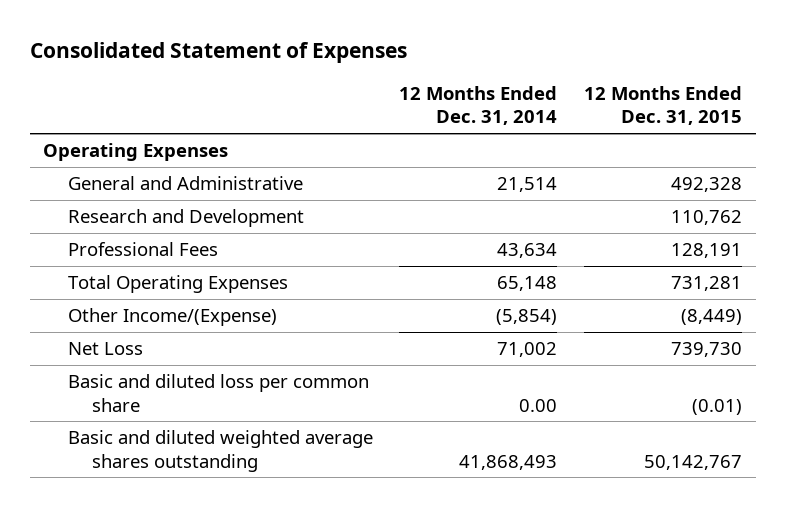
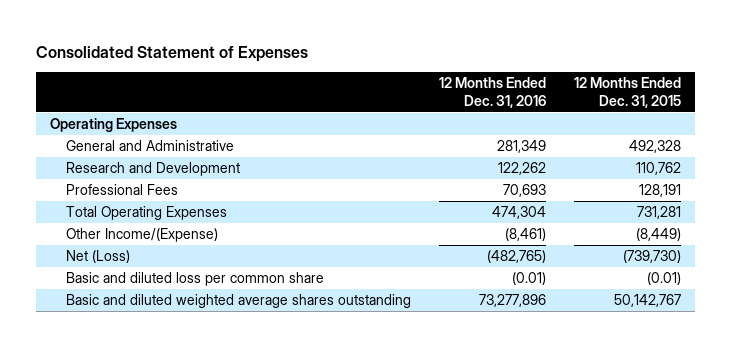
- | 12 Months Ended Dec. 31, 2014 | 12 Months Ended Dec. 31, 2015
+ | 12 Months Ended Dec. 31, 2016 | 12 Months Ended Dec. 31, 2015
- Net Loss | 71,002 | 739,730
+ Net (Loss) | (482,765) | (739,730)

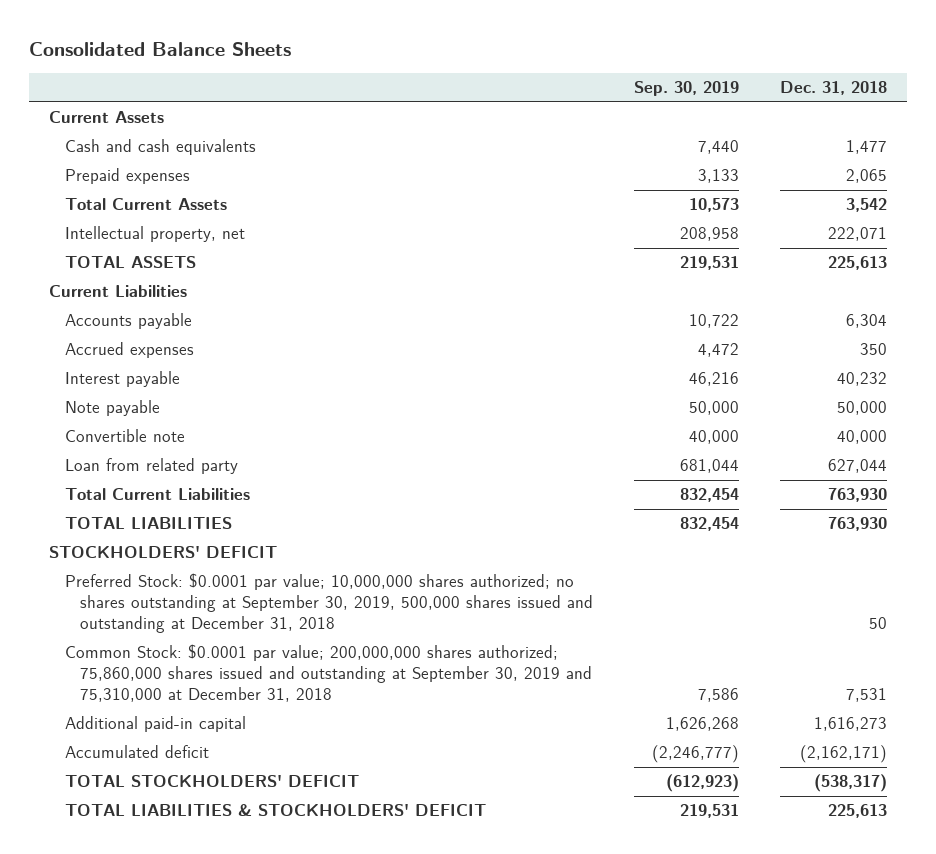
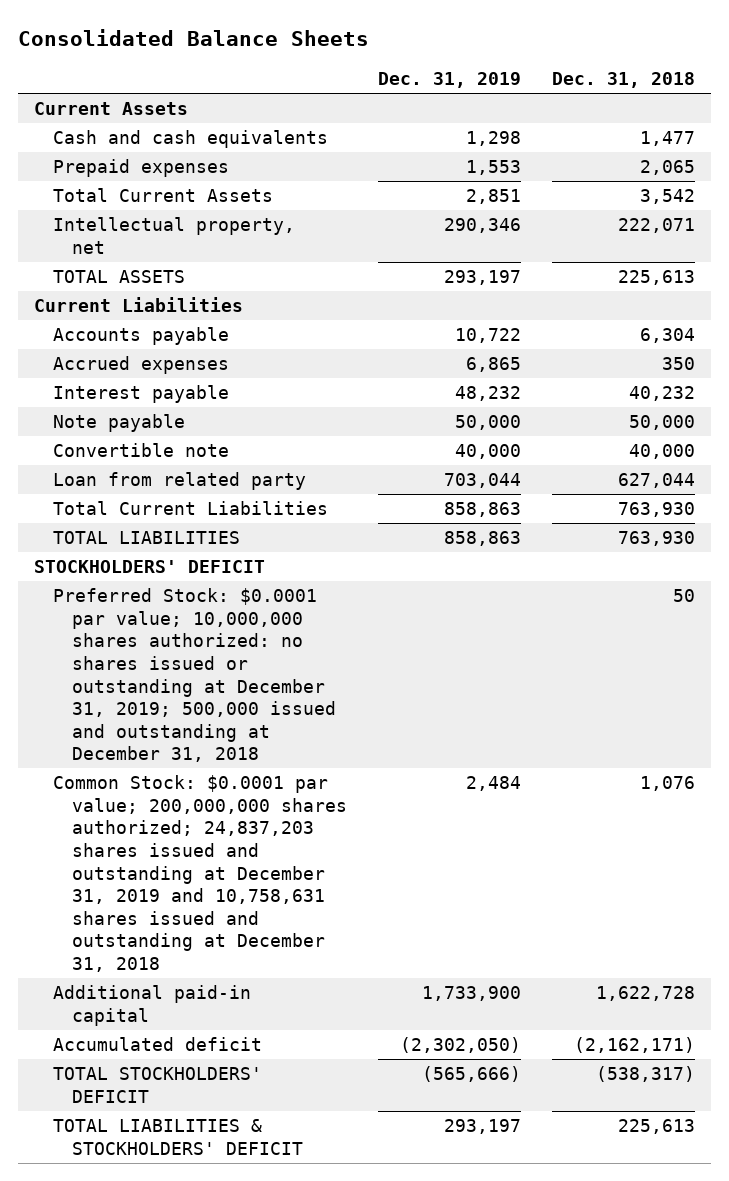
- | Sep. 30, 2019 | Dec. 31, 2018
+ | Dec. 31, 2019 | Dec. 31, 2018
- Preferred Stock: $0.0001 par value; 10,000,000 shares authorized; no shares outstanding at September 30, 2019, 500,000 shares issued and outstanding at December 31, 2018 | | 50
- Common Stock: $0.0001 par value; 200,000,000 shares authorized; 75,860,000 shares issued and outstanding at September 30, 2019 and 75,310,000 at December 31, 2018 | 7,586 | 7,531
- Additional paid-in capital | 1,626,268 | 1,616,273
+ Preferred Stock: $0.0001 par value; 10,000,000 shares authorized: no shares issued or outstanding at December 31, 2019; 500,000 issued and outstanding at December 31, 2018 | | 50
+ Common Stock: $0.0001 par value; 200,000,000 shares authorized; 24,837,203 shares issued and outstanding at December 31, 2019 and 10,758,631 shares issued and outstanding at December 31, 2018 | 2,484 | 1,076
+ Additional paid-in capital | 1,733,900 | 1,622,728

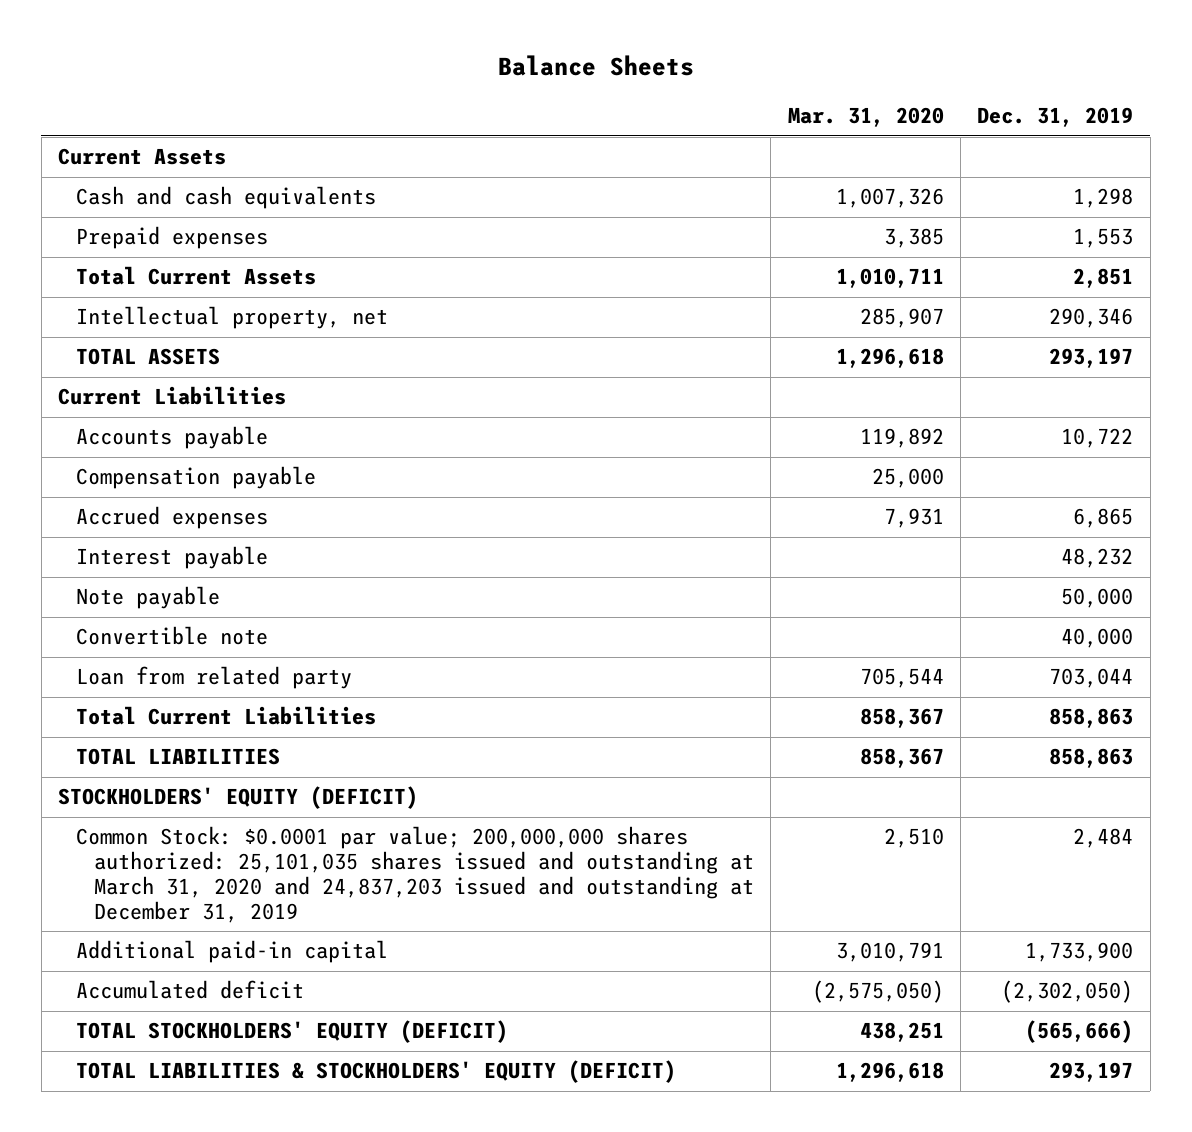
- Consolidated Balance Sheets
+ Balance Sheets
- | Dec. 31, 2019 | Dec. 31, 2018
+ | Mar. 31, 2020 | Dec. 31, 2019
+ Compensation payable | 25,000 |
- STOCKHOLDERS' DEFICIT
- Preferred Stock: $0.0001 par value; 10,000,000 shares authorized: no shares issued or outstanding at December 31, 2019; 500,000 issued and outstanding at December 31, 2018 | | 50
- Common Stock: $0.0001 par value; 200,000,000 shares authorized; 24,837,203 shares issued and outstanding at December 31, 2019 and 10,758,631 shares issued and outstanding at December 31, 2018 | 2,484 | 1,076
+ STOCKHOLDERS' EQUITY (DEFICIT)
+ Common Stock: $0.0001 par value; 200,000,000 shares authorized: 25,101,035 shares issued and outstanding at March 31, 2020 and 24,837,203 issued and outstanding at December 31, 2019 | 2,510 | 2,484
- TOTAL STOCKHOLDERS' DEFICIT | (565,666) | (538,317)
- TOTAL LIABILITIES & STOCKHOLDERS' DEFICIT | 293,197 | 225,613
+ TOTAL STOCKHOLDERS' EQUITY (DEFICIT) | 438,251 | (565,666)
+ TOTAL LIABILITIES & STOCKHOLDERS' EQUITY (DEFICIT) | 1,296,618 | 293,197

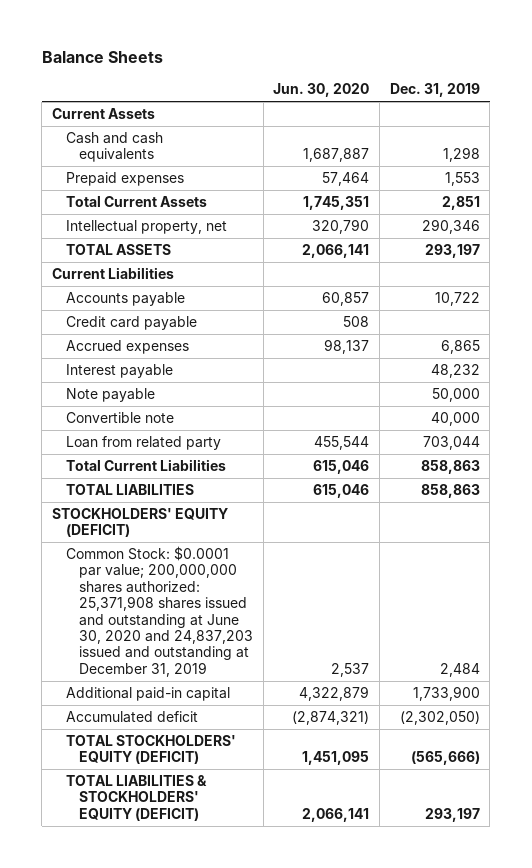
- | Mar. 31, 2020 | Dec. 31, 2019
+ | Jun. 30, 2020 | Dec. 31, 2019
- Compensation payable | 25,000 |
+ Credit card payable | 508 |
- Common Stock: $0.0001 par value; 200,000,000 shares authorized: 25,101,035 shares issued and outstanding at March 31, 2020 and 24,837,203 issued and outstanding at December 31, 2019 | 2,510 | 2,484
+ Common Stock: $0.0001 par value; 200,000,000 shares authorized: 25,371,908 shares issued and outstanding at June 30, 2020 and 24,837,203 issued and outstanding at December 31, 2019 | 2,537 | 2,484

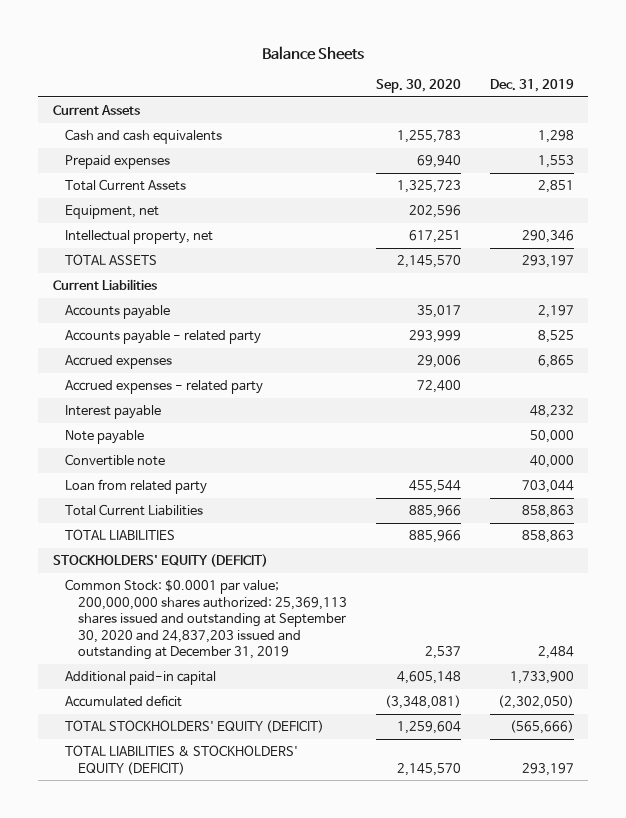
- | Jun. 30, 2020 | Dec. 31, 2019
+ | Sep. 30, 2020 | Dec. 31, 2019
+ Equipment, net | 202,596 |
- Accounts payable | 60,857 | 10,722
- Credit card payable | 508 |
+ Accounts payable | 35,017 | 2,197
+ Accounts payable - related party | 293,999 | 8,525
+ Accrued expenses - related party | 72,400 |
- Common Stock: $0.0001 par value; 200,000,000 shares authorized: 25,371,908 shares issued and outstanding at June 30, 2020 and 24,837,203 issued and outstanding at December 31, 2019 | 2,537 | 2,484
+ Common Stock: $0.0001 par value; 200,000,000 shares authorized: 25,369,113 shares issued and outstanding at September 30, 2020 and 24,837,203 issued and outstanding at December 31, 2019 | 2,537 | 2,484

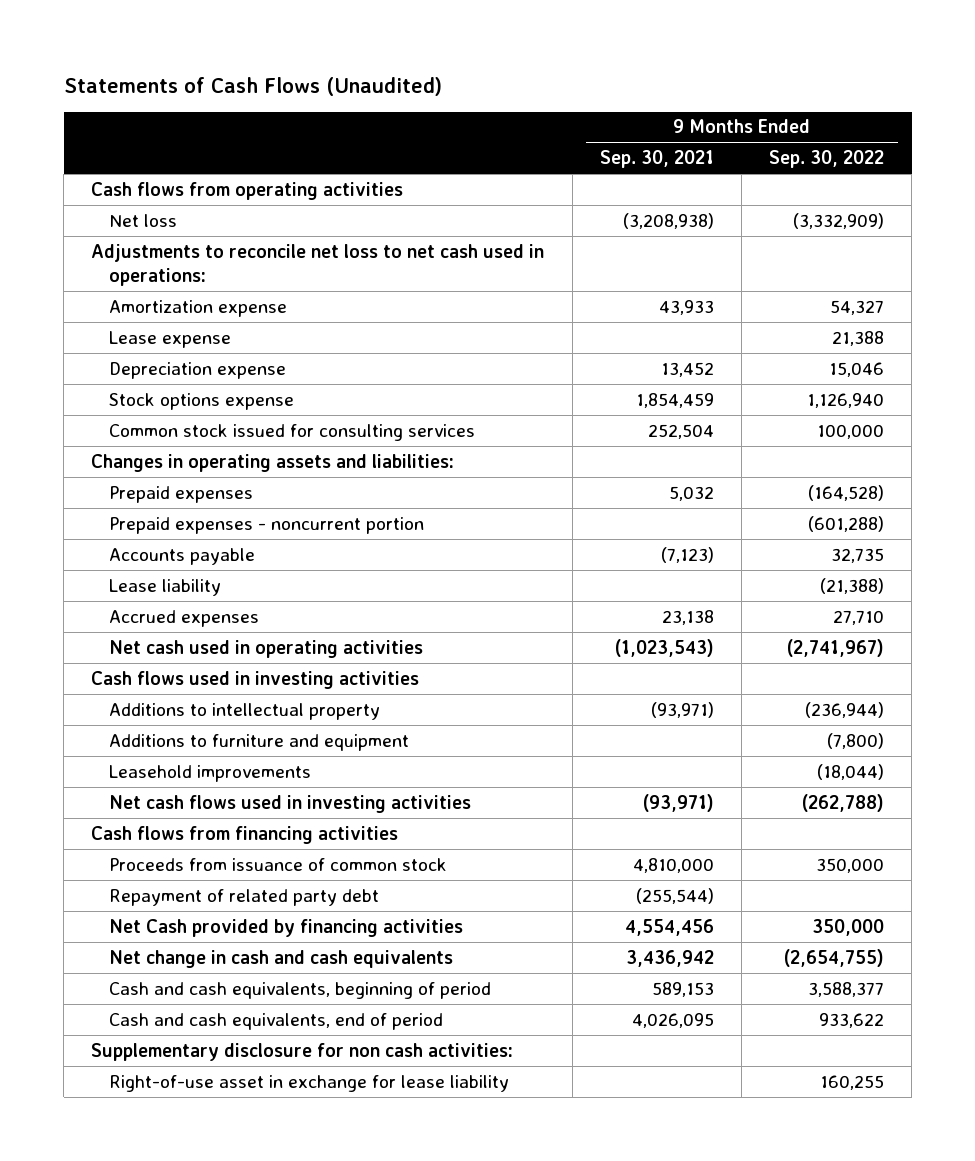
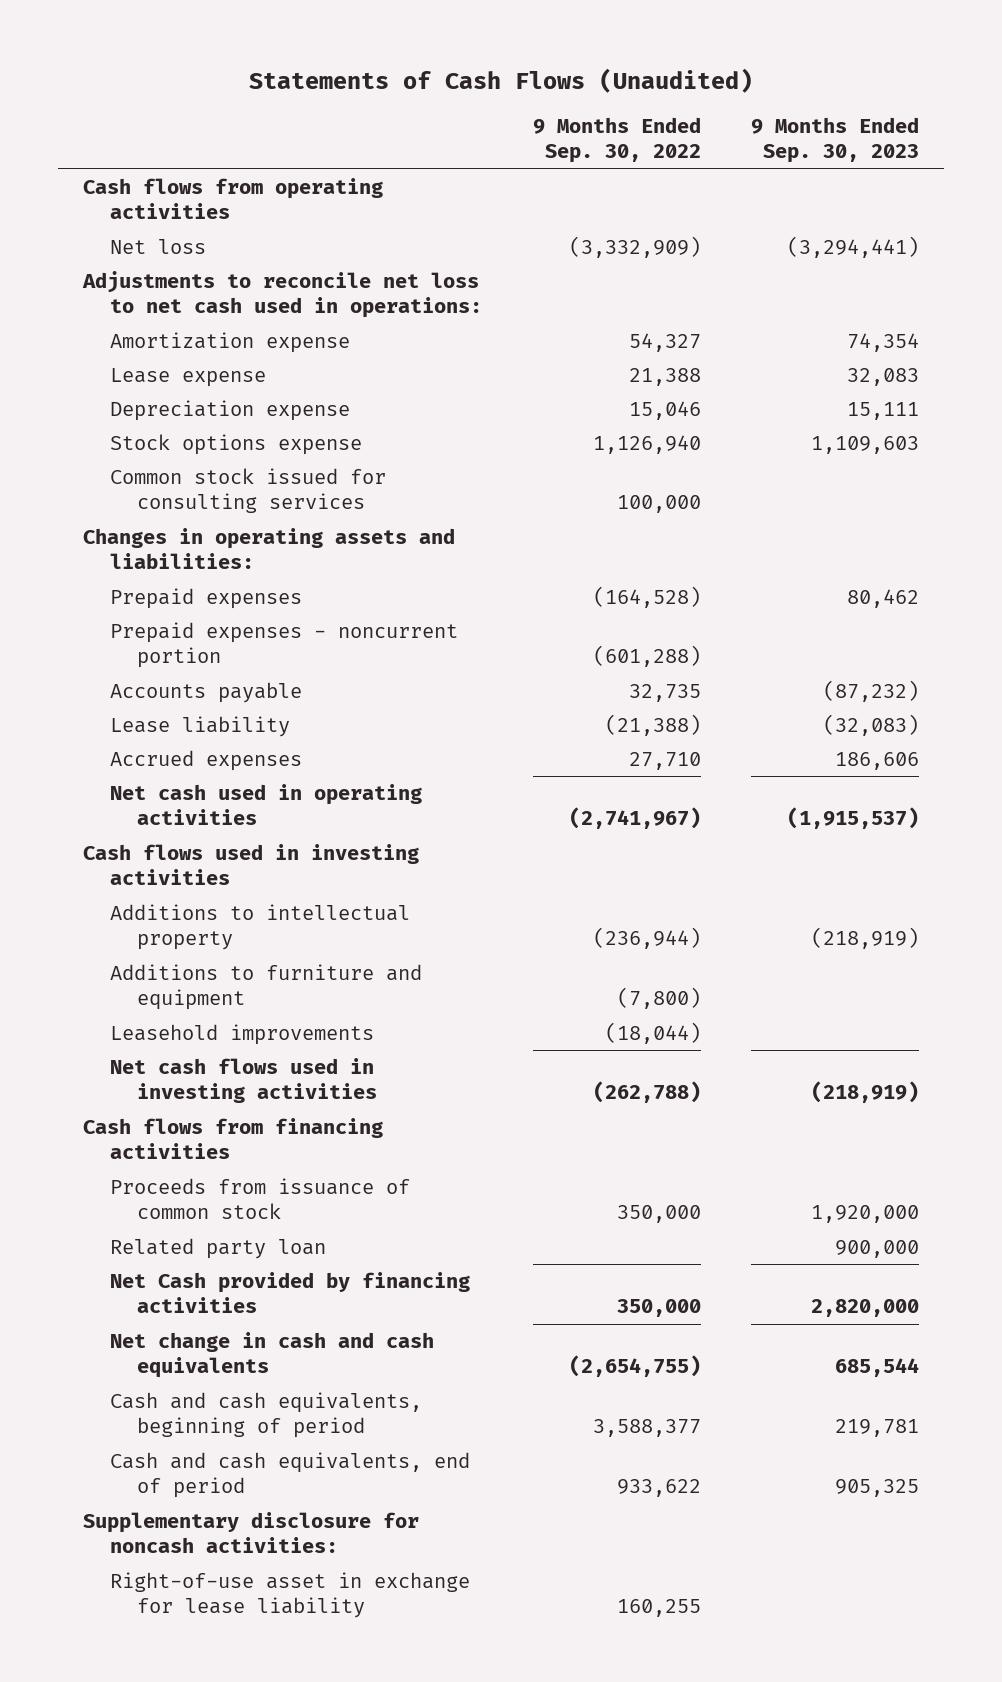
- | 9 Months Ended Sep. 30, 2021 | 9 Months Ended Sep. 30, 2022
+ | 9 Months Ended Sep. 30, 2022 | 9 Months Ended Sep. 30, 2023
- Repayment of related party debt | (255,544) |
+ Related party loan | | 900,000
- Supplementary disclosure for non cash activities:
+ Supplementary disclosure for noncash activities:

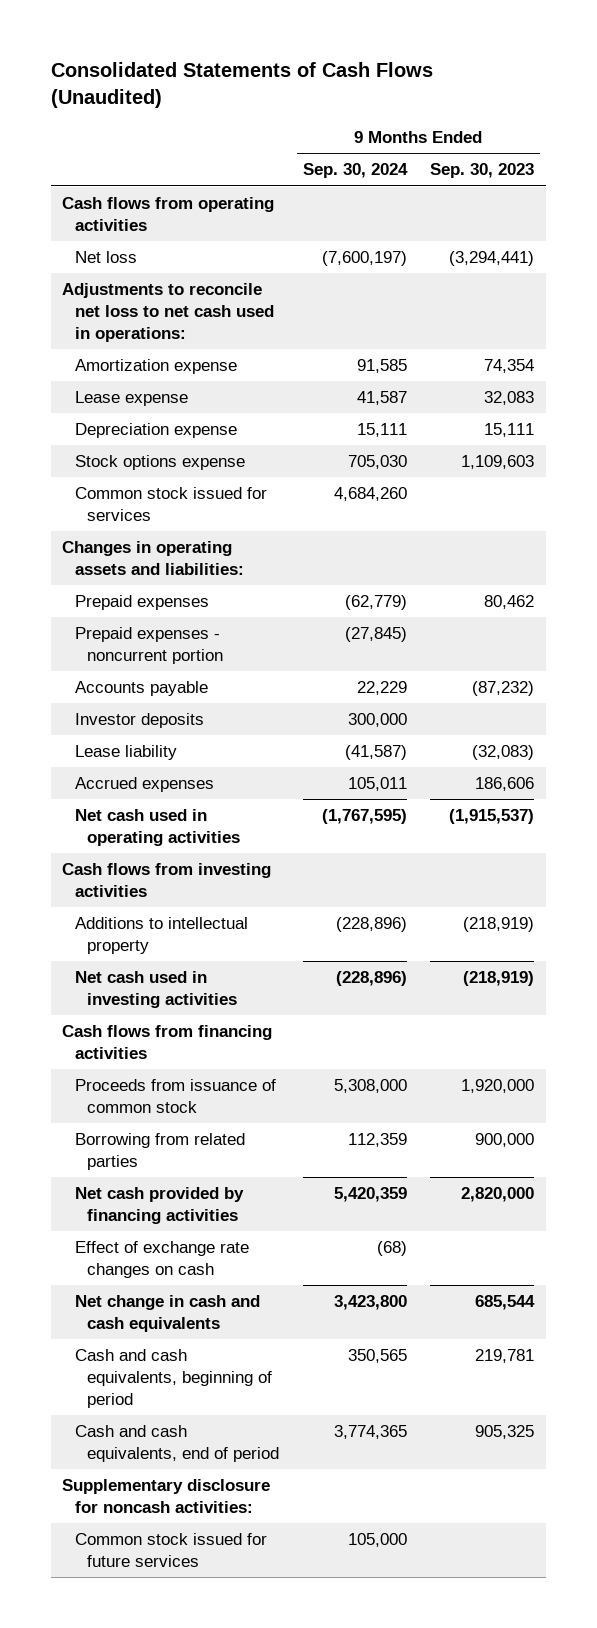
- Statements of Cash Flows (Unaudited)
+ Consolidated Statements of Cash Flows (Unaudited)
- | 9 Months Ended Sep. 30, 2022 | 9 Months Ended Sep. 30, 2023
+ | 9 Months Ended Sep. 30, 2024 | 9 Months Ended Sep. 30, 2023
- Common stock issued for consulting services | 100,000 |
+ Common stock issued for services | 4,684,260 |
+ Investor deposits | 300,000 |
- Cash flows used in investing activities
+ Cash flows from investing activities
- Additions to furniture and equipment | (7,800) |
- Leasehold improvements | (18,044) |
- Net cash flows used in investing activities | (262,788) | (218,919)
+ Net cash used in investing activities | (228,896) | (218,919)
- Related party loan | | 900,000
- Net Cash provided by financing activities | 350,000 | 2,820,000
+ Borrowing from related parties | 112,359 | 900,000
+ Net cash provided by financing activities | 5,420,359 | 2,820,000
+ Effect of exchange rate changes on cash | (68) |
- Right-of-use asset in exchange for lease liability | 160,255 |
+ Common stock issued for future services | 105,000 |

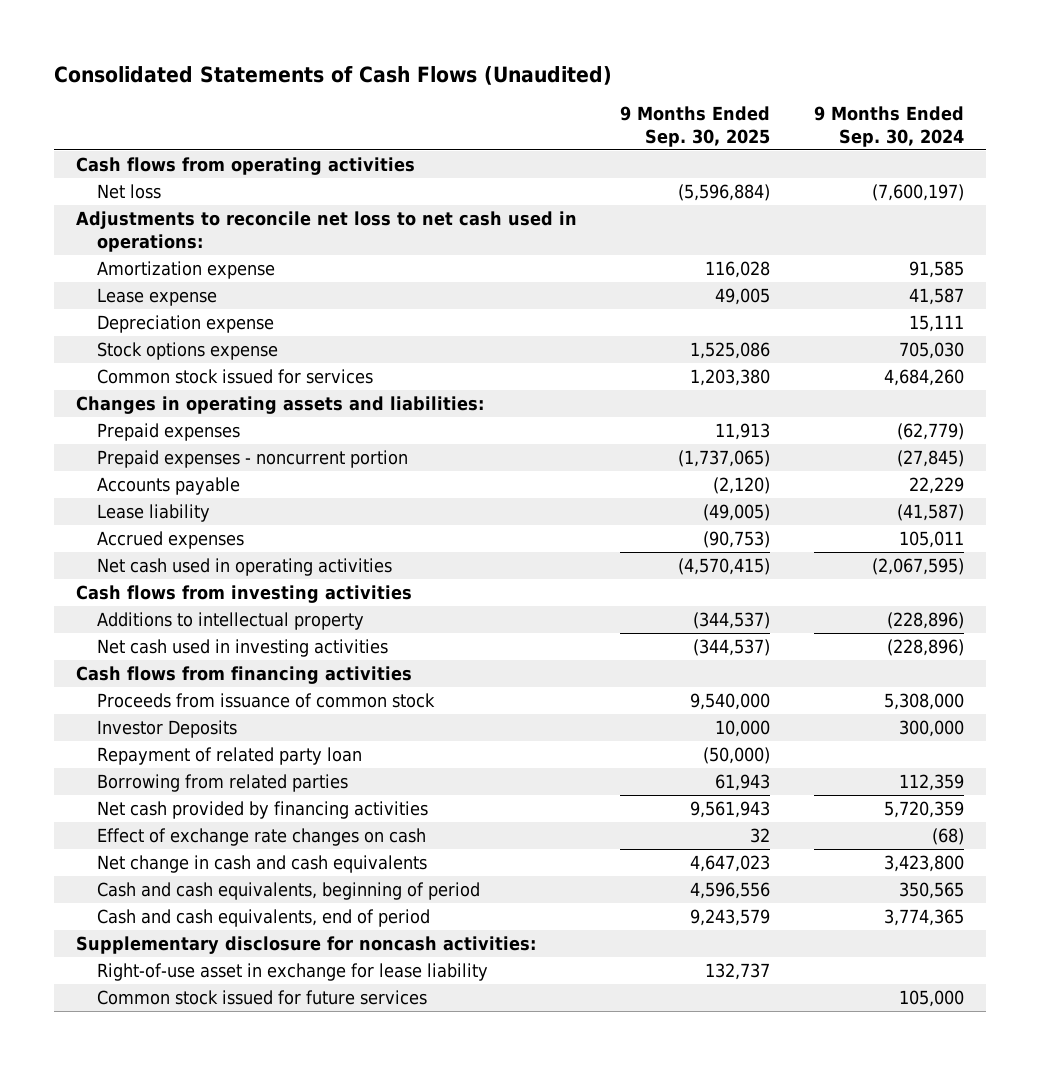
- | 9 Months Ended Sep. 30, 2024 | 9 Months Ended Sep. 30, 2023
+ | 9 Months Ended Sep. 30, 2025 | 9 Months Ended Sep. 30, 2024
- Investor deposits | 300,000 |
- Net cash used in operating activities | (1,767,595) | (1,915,537)
+ Net cash used in operating activities | (4,570,415) | (2,067,595)
+ Investor Deposits | 10,000 | 300,000
+ Repayment of related party loan | (50,000) |
- Net cash provided by financing activities | 5,420,359 | 2,820,000
+ Net cash provided by financing activities | 9,561,943 | 5,720,359
+ Right-of-use asset in exchange for lease liability | 132,737 |

